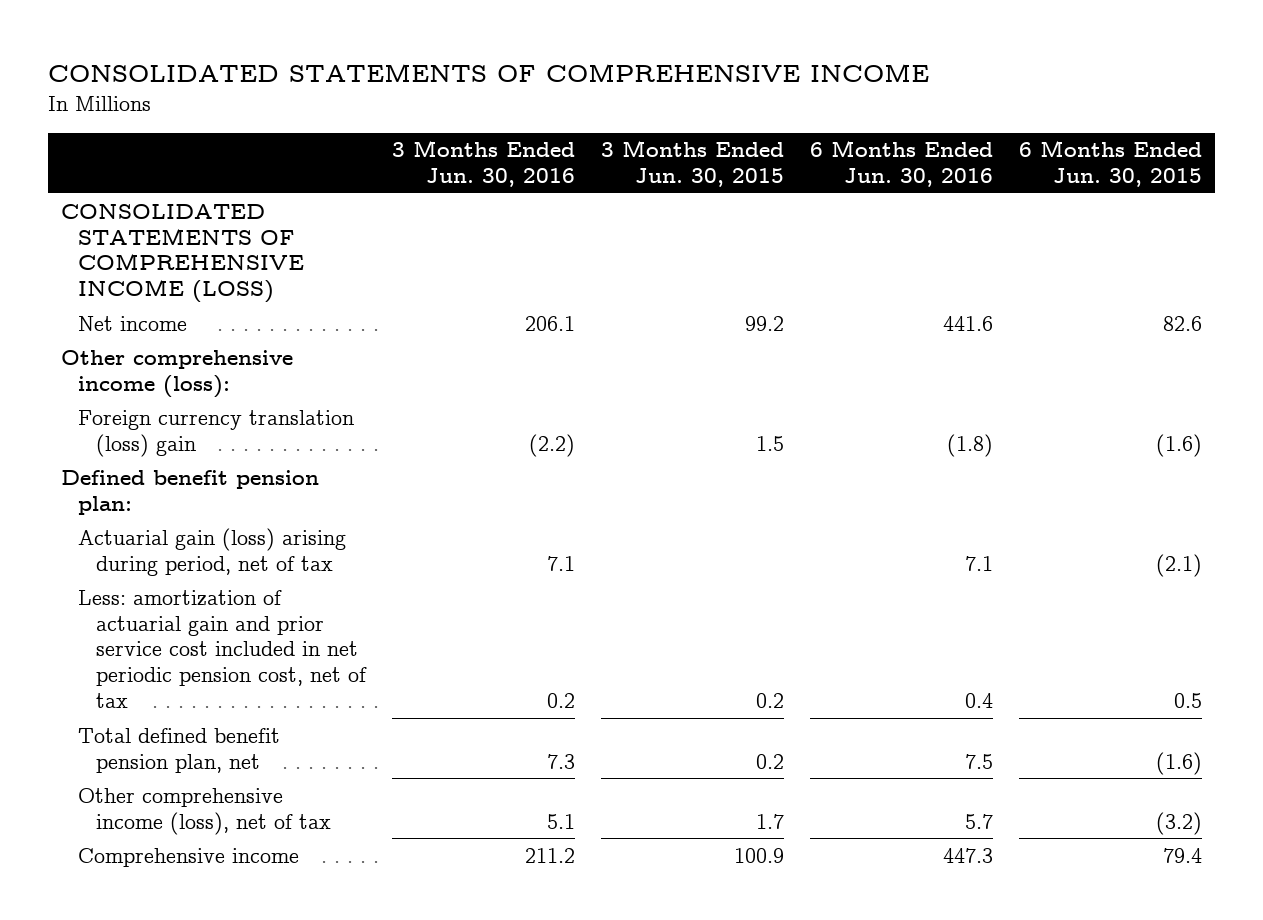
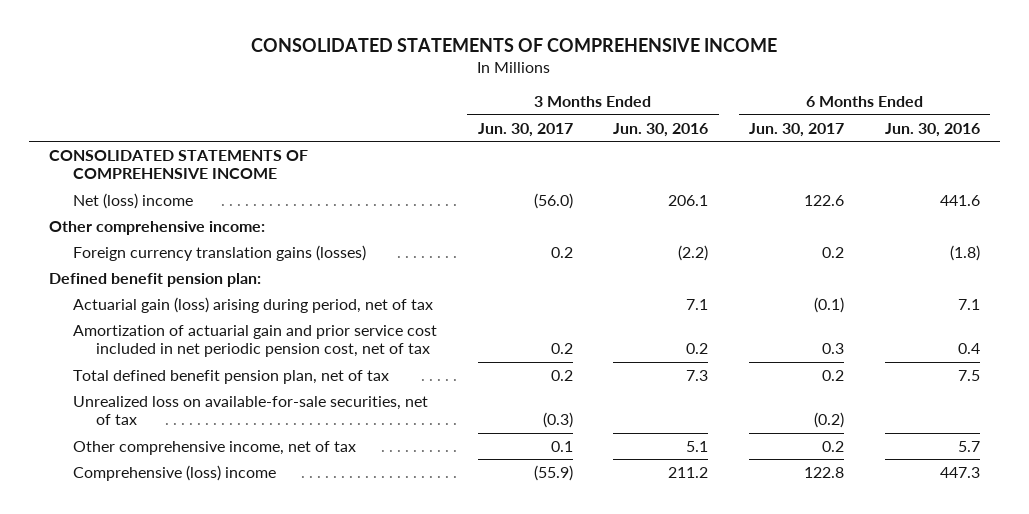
- | 3 Months Ended Jun. 30, 2016 | 3 Months Ended Jun. 30, 2015 | 6 Months Ended Jun. 30, 2016 | 6 Months Ended Jun. 30, 2015
+ | 3 Months Ended Jun. 30, 2017 | 3 Months Ended Jun. 30, 2016 | 6 Months Ended Jun. 30, 2017 | 6 Months Ended Jun. 30, 2016
- CONSOLIDATED STATEMENTS OF COMPREHENSIVE INCOME (LOSS)
- Net income | 206.1 | 99.2 | 441.6 | 82.6
- Other comprehensive income (loss):
- Foreign currency translation (loss) gain | (2.2) | 1.5 | (1.8) | (1.6)
+ CONSOLIDATED STATEMENTS OF COMPREHENSIVE INCOME
+ Net (loss) income | (56.0) | 206.1 | 122.6 | 441.6
+ Other comprehensive income:
+ Foreign currency translation gains (losses) | 0.2 | (2.2) | 0.2 | (1.8)
- Less: amortization of actuarial gain and prior service cost included in net periodic pension cost, net of tax | 0.2 | 0.2 | 0.4 | 0.5
- Total defined benefit pension plan, net | 7.3 | 0.2 | 7.5 | (1.6)
- Other comprehensive income (loss), net of tax | 5.1 | 1.7 | 5.7 | (3.2)
- Comprehensive income | 211.2 | 100.9 | 447.3 | 79.4
+ Amortization of actuarial gain and prior service cost included in net periodic pension cost, net of tax | 0.2 | 0.2 | 0.3 | 0.4
+ Total defined benefit pension plan, net of tax | 0.2 | 7.3 | 0.2 | 7.5
+ Unrealized loss on available-for-sale securities, net of tax | (0.3) | | (0.2) |
+ Other comprehensive income, net of tax | 0.1 | 5.1 | 0.2 | 5.7
+ Comprehensive (loss) income | (55.9) | 211.2 | 122.8 | 447.3

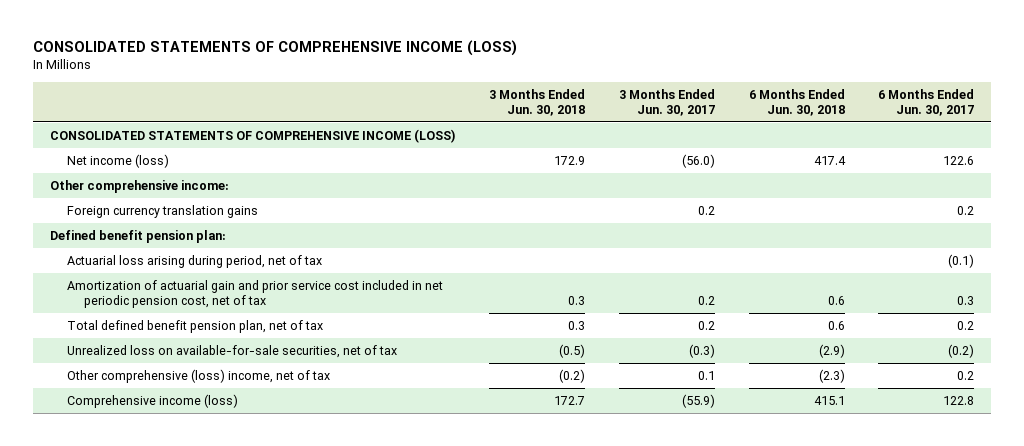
- CONSOLIDATED STATEMENTS OF COMPREHENSIVE INCOME
+ CONSOLIDATED STATEMENTS OF COMPREHENSIVE INCOME (LOSS)
- | 3 Months Ended Jun. 30, 2017 | 3 Months Ended Jun. 30, 2016 | 6 Months Ended Jun. 30, 2017 | 6 Months Ended Jun. 30, 2016
+ | 3 Months Ended Jun. 30, 2018 | 3 Months Ended Jun. 30, 2017 | 6 Months Ended Jun. 30, 2018 | 6 Months Ended Jun. 30, 2017
- CONSOLIDATED STATEMENTS OF COMPREHENSIVE INCOME
- Net (loss) income | (56.0) | 206.1 | 122.6 | 441.6
+ CONSOLIDATED STATEMENTS OF COMPREHENSIVE INCOME (LOSS)
+ Net income (loss) | 172.9 | (56.0) | 417.4 | 122.6
- Foreign currency translation gains (losses) | 0.2 | (2.2) | 0.2 | (1.8)
+ Foreign currency translation gains | | 0.2 | | 0.2
- Actuarial gain (loss) arising during period, net of tax | | 7.1 | (0.1) | 7.1
+ Actuarial loss arising during period, net of tax | | | | (0.1)
- Other comprehensive income, net of tax | 0.1 | 5.1 | 0.2 | 5.7
- Comprehensive (loss) income | (55.9) | 211.2 | 122.8 | 447.3
+ Other comprehensive (loss) income, net of tax | (0.2) | 0.1 | (2.3) | 0.2
+ Comprehensive income (loss) | 172.7 | (55.9) | 415.1 | 122.8

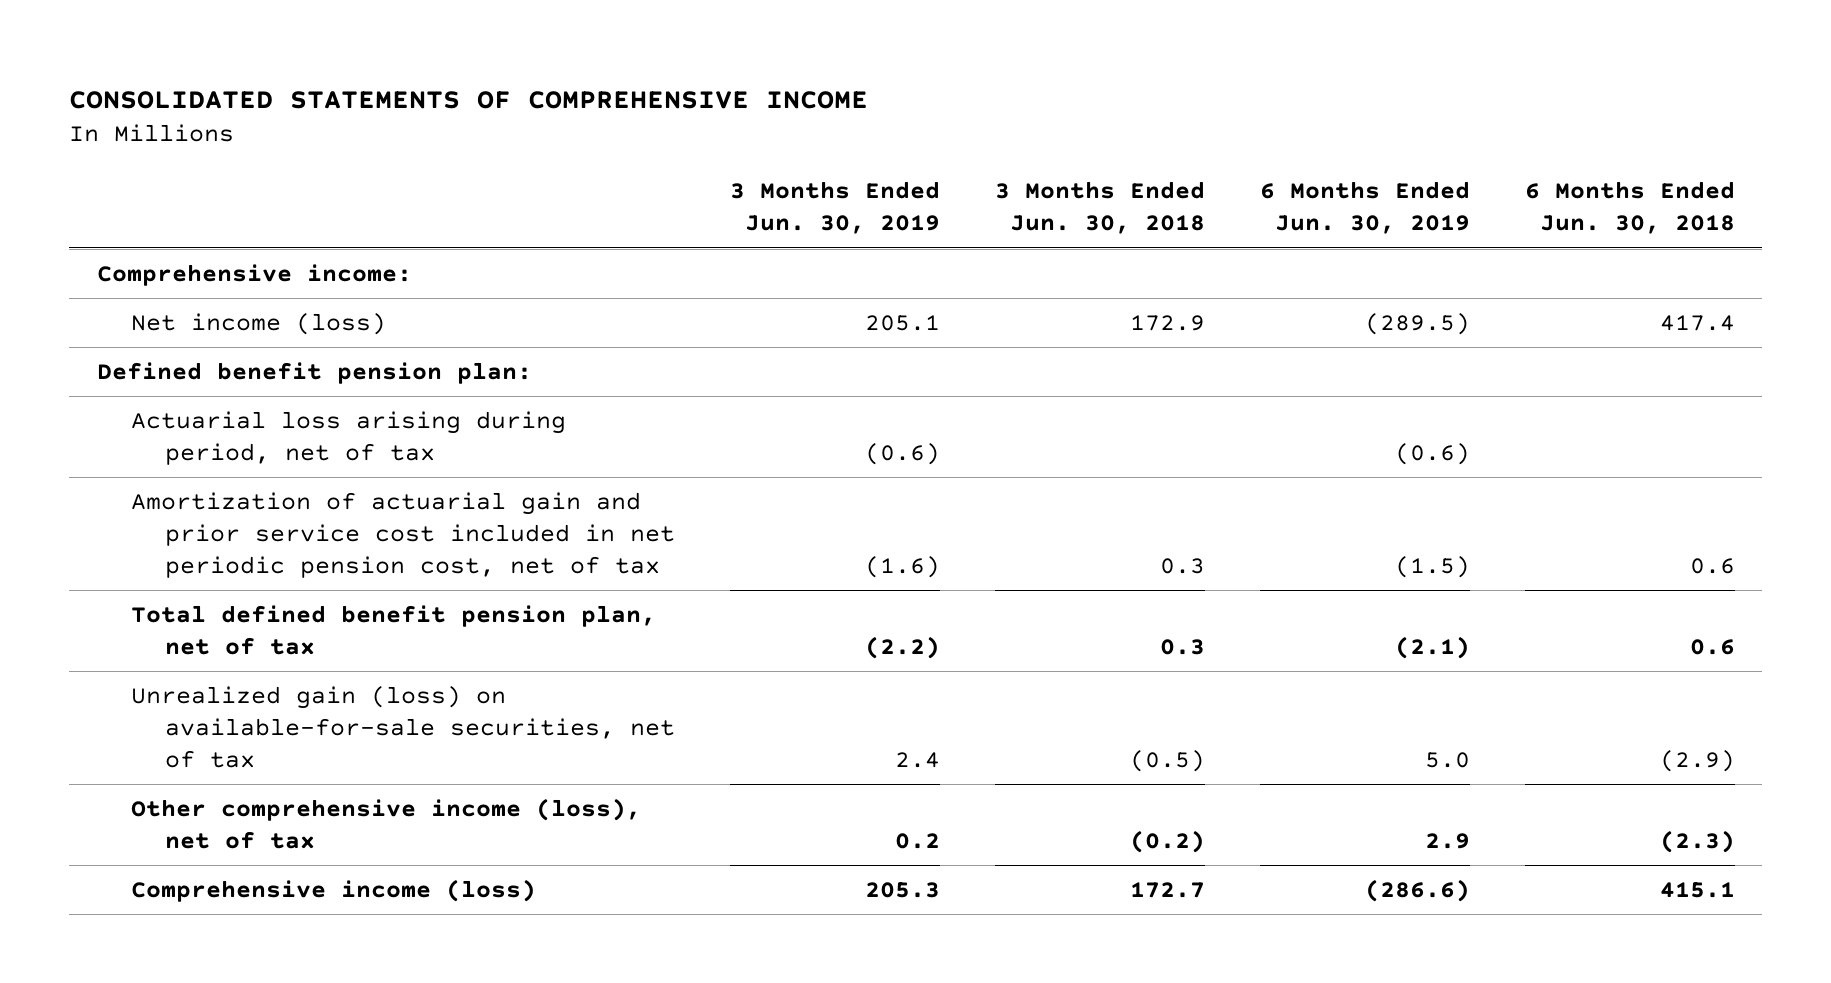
- CONSOLIDATED STATEMENTS OF COMPREHENSIVE INCOME (LOSS)
+ CONSOLIDATED STATEMENTS OF COMPREHENSIVE INCOME
- | 3 Months Ended Jun. 30, 2018 | 3 Months Ended Jun. 30, 2017 | 6 Months Ended Jun. 30, 2018 | 6 Months Ended Jun. 30, 2017
+ | 3 Months Ended Jun. 30, 2019 | 3 Months Ended Jun. 30, 2018 | 6 Months Ended Jun. 30, 2019 | 6 Months Ended Jun. 30, 2018
- CONSOLIDATED STATEMENTS OF COMPREHENSIVE INCOME (LOSS)
+ Comprehensive income:
- Other comprehensive income:
- Foreign currency translation gains | | 0.2 | | 0.2
- Unrealized loss on available-for-sale securities, net of tax | (0.5) | (0.3) | (2.9) | (0.2)
- Other comprehensive (loss) income, net of tax | (0.2) | 0.1 | (2.3) | 0.2
+ Unrealized gain (loss) on available-for-sale securities, net of tax | 2.4 | (0.5) | 5.0 | (2.9)
+ Other comprehensive income (loss), net of tax | 0.2 | (0.2) | 2.9 | (2.3)

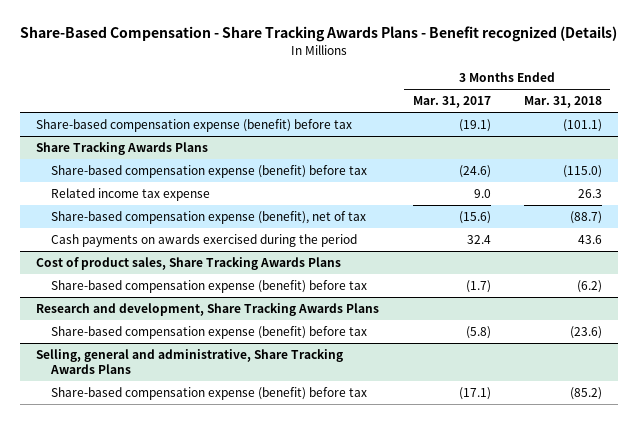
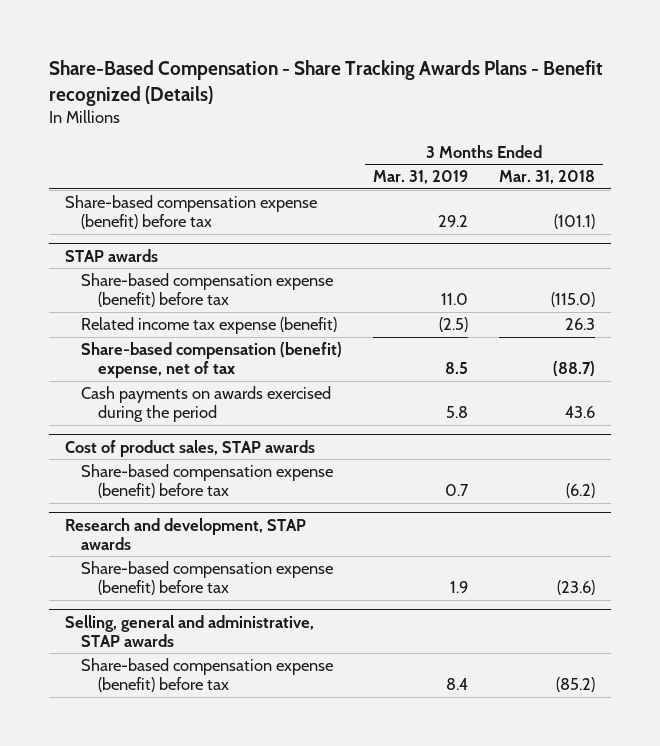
- | 3 Months Ended Mar. 31, 2017 | 3 Months Ended Mar. 31, 2018
+ | 3 Months Ended Mar. 31, 2019 | 3 Months Ended Mar. 31, 2018
- Share Tracking Awards Plans
+ STAP awards
- Related income tax expense | 9.0 | 26.3
- Share-based compensation expense (benefit), net of tax | (15.6) | (88.7)
+ Related income tax expense (benefit) | (2.5) | 26.3
+ Share-based compensation (benefit) expense, net of tax | 8.5 | (88.7)
- Cost of product sales, Share Tracking Awards Plans
+ Cost of product sales, STAP awards
- Research and development, Share Tracking Awards Plans
+ Research and development, STAP awards
- Selling, general and administrative, Share Tracking Awards Plans
+ Selling, general and administrative, STAP awards

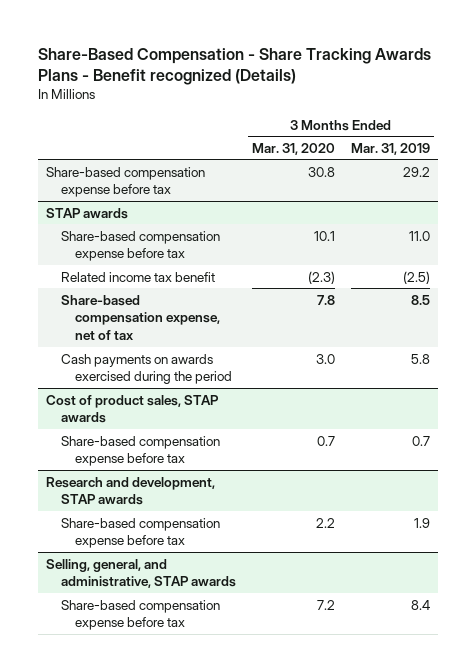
- | 3 Months Ended Mar. 31, 2019 | 3 Months Ended Mar. 31, 2018
+ | 3 Months Ended Mar. 31, 2020 | 3 Months Ended Mar. 31, 2019
- Share-based compensation expense (benefit) before tax | 29.2 | (101.1)
+ Share-based compensation expense before tax | 30.8 | 29.2
@ STAP awards
- Share-based compensation expense (benefit) before tax | 11.0 | (115.0)
- Related income tax expense (benefit) | (2.5) | 26.3
- Share-based compensation (benefit) expense, net of tax | 8.5 | (88.7)
+ Share-based compensation expense before tax | 10.1 | 11.0
+ Related income tax benefit | (2.3) | (2.5)
+ Share-based compensation expense, net of tax | 7.8 | 8.5
@ Cost of product sales, STAP awards
- Share-based compensation expense (benefit) before tax | 0.7 | (6.2)
+ Share-based compensation expense before tax | 0.7 | 0.7
@ Research and development, STAP awards
- Share-based compensation expense (benefit) before tax | 1.9 | (23.6)
- Selling, general and administrative, STAP awards
- Share-based compensation expense (benefit) before tax | 8.4 | (85.2)
@ Research and development, STAP awards
+ Share-based compensation expense before tax | 2.2 | 1.9
+ Selling, general, and administrative, STAP awards
+ Share-based compensation expense before tax | 7.2 | 8.4

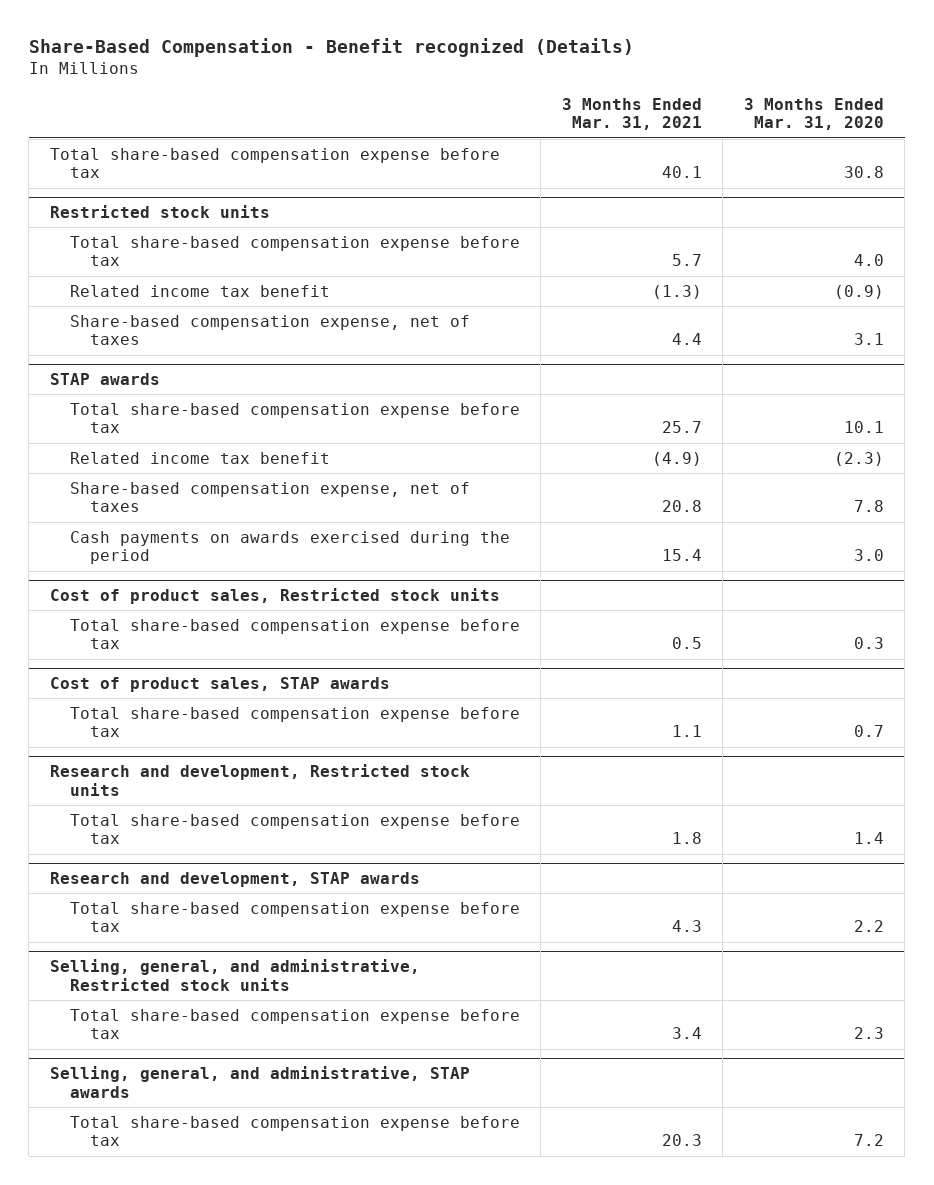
- Share-Based Compensation - Share Tracking Awards Plans - Benefit recognized (Details)
+ Share-Based Compensation - Benefit recognized (Details)
- | 3 Months Ended Mar. 31, 2020 | 3 Months Ended Mar. 31, 2019
+ | 3 Months Ended Mar. 31, 2021 | 3 Months Ended Mar. 31, 2020
- Share-based compensation expense before tax | 30.8 | 29.2
+ Total share-based compensation expense before tax | 40.1 | 30.8
+ Restricted stock units
+ Total share-based compensation expense before tax | 5.7 | 4.0
+ Related income tax benefit | (1.3) | (0.9)
+ Share-based compensation expense, net of taxes | 4.4 | 3.1
@ STAP awards
- Share-based compensation expense before tax | 10.1 | 11.0
+ Total share-based compensation expense before tax | 25.7 | 10.1
- Share-based compensation expense, net of tax | 7.8 | 8.5
+ Share-based compensation expense, net of taxes | 20.8 | 7.8
+ Cost of product sales, Restricted stock units
+ Total share-based compensation expense before tax | 0.5 | 0.3
@ Cost of product sales, STAP awards
- Share-based compensation expense before tax | 0.7 | 0.7
+ Total share-based compensation expense before tax | 1.1 | 0.7
+ Research and development, Restricted stock units
+ Total share-based compensation expense before tax | 1.8 | 1.4
@ Research and development, STAP awards
- Share-based compensation expense before tax | 2.2 | 1.9
+ Total share-based compensation expense before tax | 4.3 | 2.2
+ Selling, general, and administrative, Restricted stock units
+ Total share-based compensation expense before tax | 3.4 | 2.3
@ Selling, general, and administrative, STAP awards
- Share-based compensation expense before tax | 7.2 | 8.4
+ Total share-based compensation expense before tax | 20.3 | 7.2

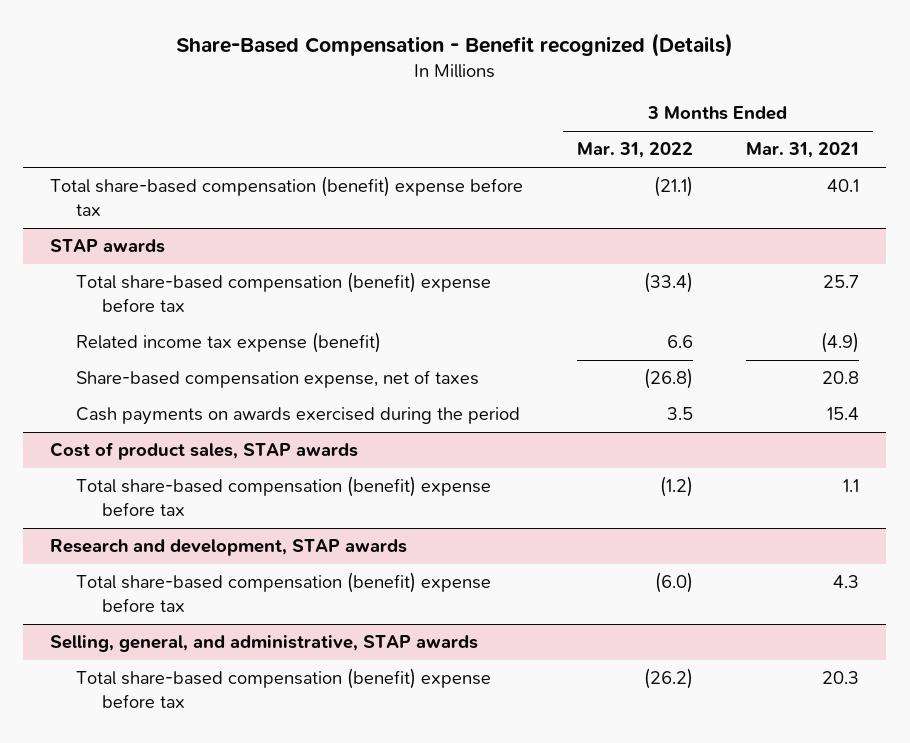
- | 3 Months Ended Mar. 31, 2021 | 3 Months Ended Mar. 31, 2020
+ | 3 Months Ended Mar. 31, 2022 | 3 Months Ended Mar. 31, 2021
- Total share-based compensation expense before tax | 40.1 | 30.8
- Restricted stock units
- Total share-based compensation expense before tax | 5.7 | 4.0
- Related income tax benefit | (1.3) | (0.9)
- Share-based compensation expense, net of taxes | 4.4 | 3.1
+ Total share-based compensation (benefit) expense before tax | (21.1) | 40.1
@ STAP awards
- Total share-based compensation expense before tax | 25.7 | 10.1
- Related income tax benefit | (4.9) | (2.3)
+ Total share-based compensation (benefit) expense before tax | (33.4) | 25.7
+ Related income tax expense (benefit) | 6.6 | (4.9)
- Cost of product sales, Restricted stock units
- Total share-based compensation expense before tax | 0.5 | 0.3
@ Cost of product sales, STAP awards
- Total share-based compensation expense before tax | 1.1 | 0.7
- Research and development, Restricted stock units
- Total share-based compensation expense before tax | 1.8 | 1.4
@ Cost of product sales, STAP awards
+ Total share-based compensation (benefit) expense before tax | (1.2) | 1.1
@ Research and development, STAP awards
- Total share-based compensation expense before tax | 4.3 | 2.2
- Selling, general, and administrative, Restricted stock units
- Total share-based compensation expense before tax | 3.4 | 2.3
@ Research and development, STAP awards
+ Total share-based compensation (benefit) expense before tax | (6.0) | 4.3
@ Selling, general, and administrative, STAP awards
- Total share-based compensation expense before tax | 20.3 | 7.2
+ Total share-based compensation (benefit) expense before tax | (26.2) | 20.3

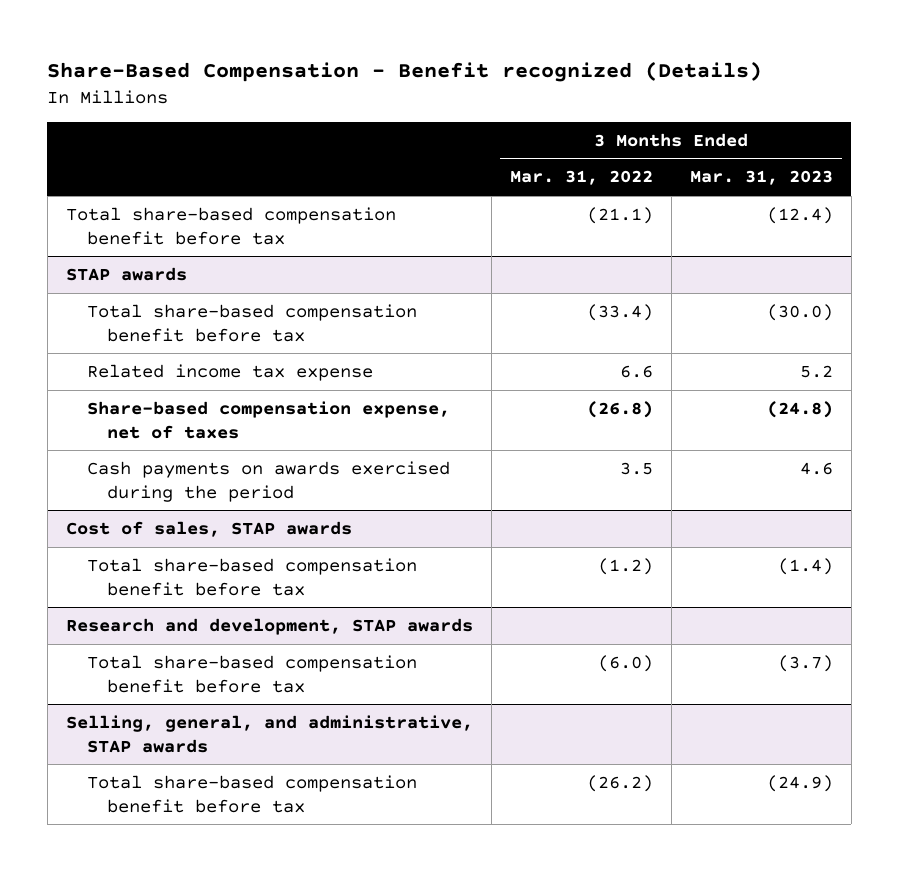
- | 3 Months Ended Mar. 31, 2022 | 3 Months Ended Mar. 31, 2021
+ | 3 Months Ended Mar. 31, 2022 | 3 Months Ended Mar. 31, 2023
- Total share-based compensation (benefit) expense before tax | (21.1) | 40.1
+ Total share-based compensation benefit before tax | (21.1) | (12.4)
@ STAP awards
- Total share-based compensation (benefit) expense before tax | (33.4) | 25.7
- Related income tax expense (benefit) | 6.6 | (4.9)
+ Total share-based compensation benefit before tax | (33.4) | (30.0)
+ Related income tax expense | 6.6 | 5.2
- Cost of product sales, STAP awards
- Total share-based compensation (benefit) expense before tax | (1.2) | 1.1
+ Cost of sales, STAP awards
+ Total share-based compensation benefit before tax | (1.2) | (1.4)
@ Research and development, STAP awards
- Total share-based compensation (benefit) expense before tax | (6.0) | 4.3
+ Total share-based compensation benefit before tax | (6.0) | (3.7)
@ Selling, general, and administrative, STAP awards
- Total share-based compensation (benefit) expense before tax | (26.2) | 20.3
+ Total share-based compensation benefit before tax | (26.2) | (24.9)

